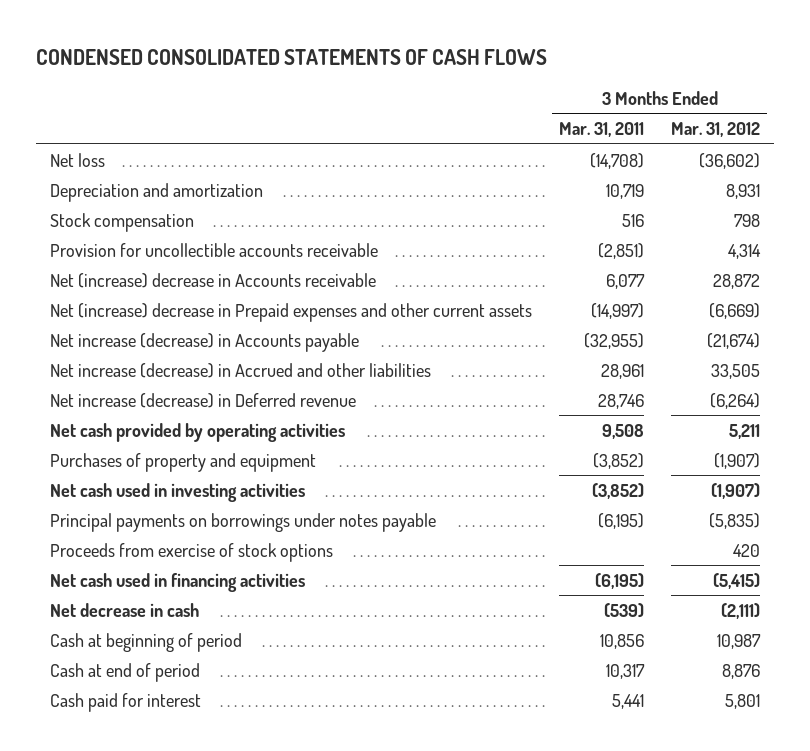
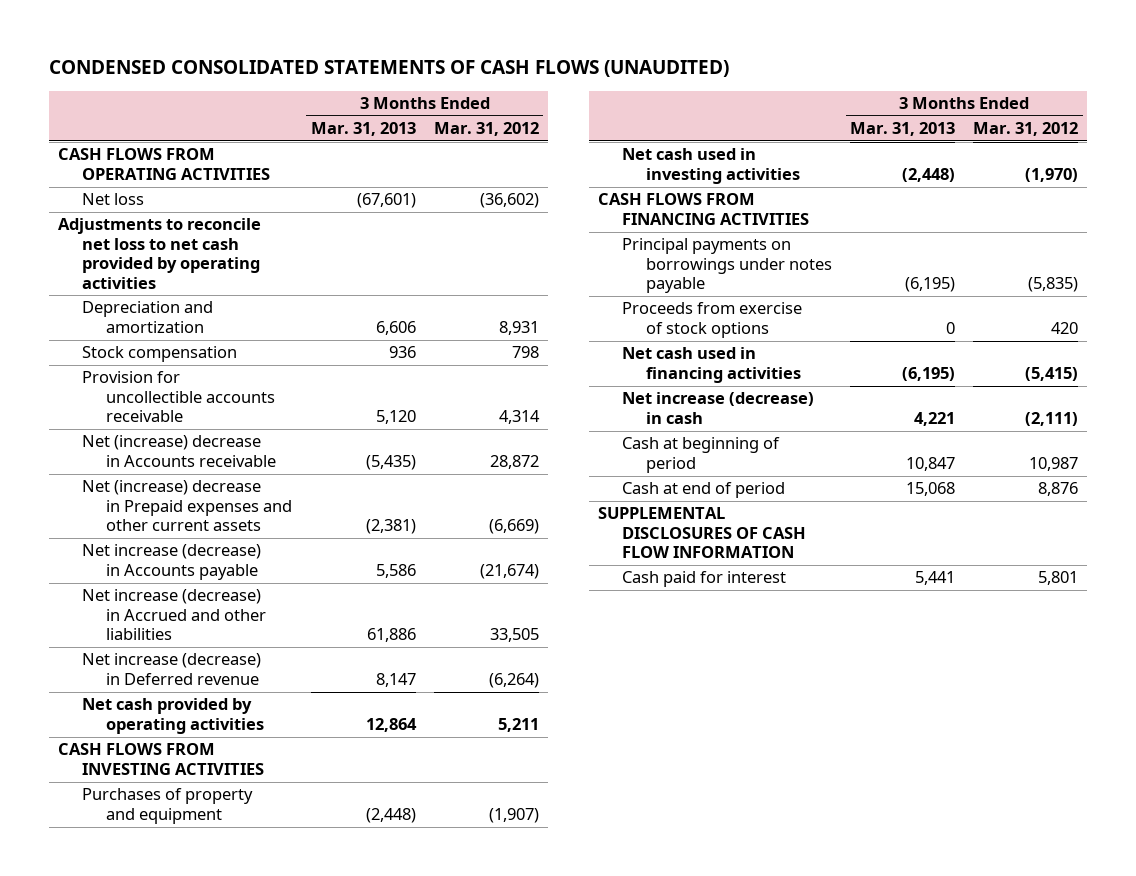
- CONDENSED CONSOLIDATED STATEMENTS OF CASH FLOWS
+ CONDENSED CONSOLIDATED STATEMENTS OF CASH FLOWS (UNAUDITED)
- | 3 Months Ended Mar. 31, 2011 | 3 Months Ended Mar. 31, 2012
+ | 3 Months Ended Mar. 31, 2013 | 3 Months Ended Mar. 31, 2012
+ CASH FLOWS FROM OPERATING ACTIVITIES
+ Adjustments to reconcile net loss to net cash provided by operating activities
+ CASH FLOWS FROM INVESTING ACTIVITIES
- Net cash used in investing activities | (3,852) | (1,907)
+ Net cash used in investing activities | (2,448) | (1,970)
+ CASH FLOWS FROM FINANCING ACTIVITIES
- Net decrease in cash | (539) | (2,111)
+ Net increase (decrease) in cash | 4,221 | (2,111)
+ SUPPLEMENTAL DISCLOSURES OF CASH FLOW INFORMATION

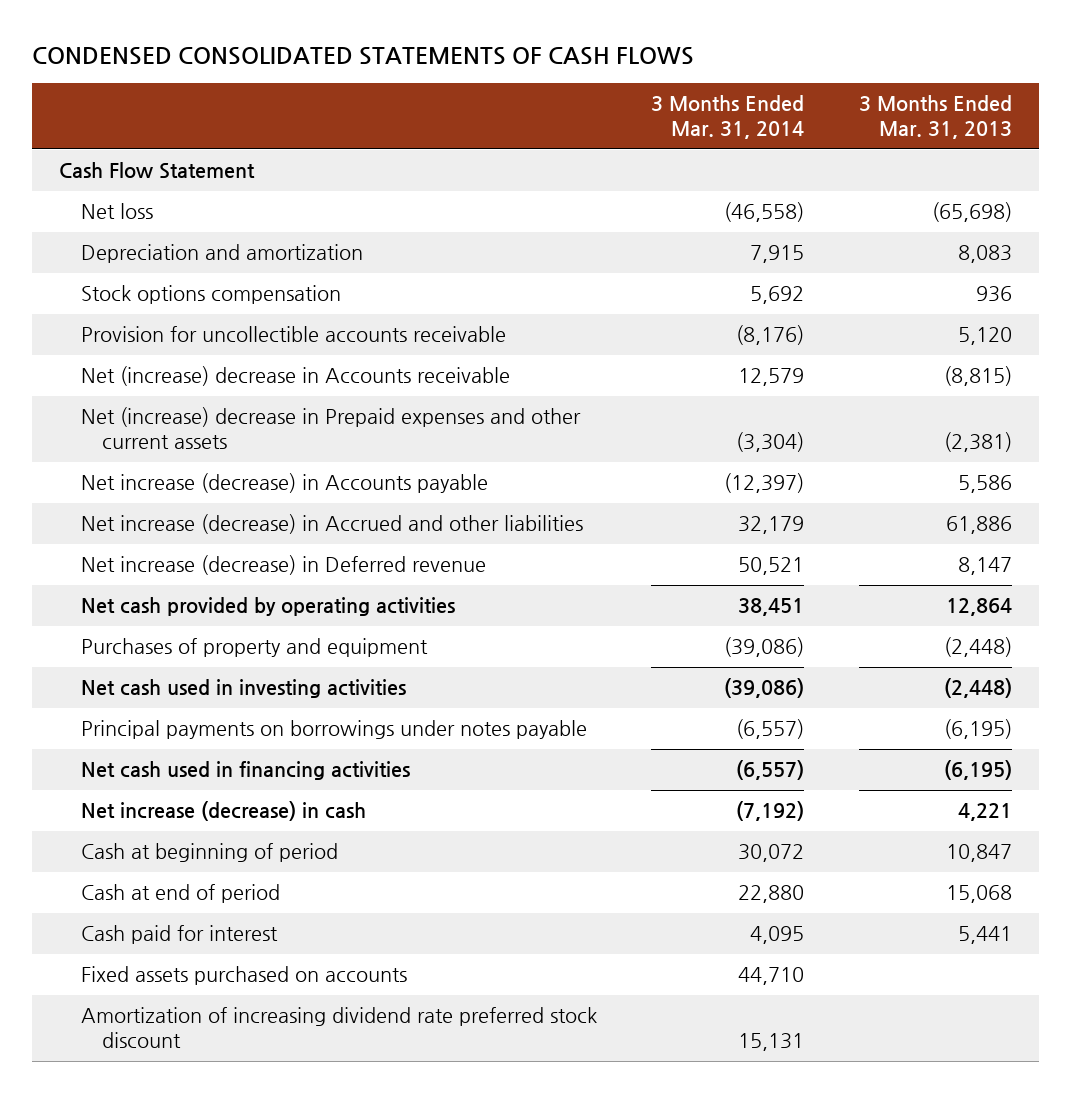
- CONDENSED CONSOLIDATED STATEMENTS OF CASH FLOWS (UNAUDITED)
+ CONDENSED CONSOLIDATED STATEMENTS OF CASH FLOWS
- | 3 Months Ended Mar. 31, 2013 | 3 Months Ended Mar. 31, 2012
+ | 3 Months Ended Mar. 31, 2014 | 3 Months Ended Mar. 31, 2013
- CASH FLOWS FROM OPERATING ACTIVITIES
- Net loss | (67,601) | (36,602)
- Adjustments to reconcile net loss to net cash provided by operating activities
- Depreciation and amortization | 6,606 | 8,931
- Stock compensation | 936 | 798
+ Cash Flow Statement
+ Net loss | (46,558) | (65,698)
+ Depreciation and amortization | 7,915 | 8,083
+ Stock options compensation | 5,692 | 936
- Net (increase) decrease in Accounts receivable | (5,435) | 28,872
+ Net (increase) decrease in Accounts receivable | 12,579 | (8,815)
- CASH FLOWS FROM INVESTING ACTIVITIES
- CASH FLOWS FROM FINANCING ACTIVITIES
- Proceeds from exercise of stock options | 0 | 420
- SUPPLEMENTAL DISCLOSURES OF CASH FLOW INFORMATION
+ Fixed assets purchased on accounts | 44,710 |
+ Amortization of increasing dividend rate preferred stock discount | 15,131 |

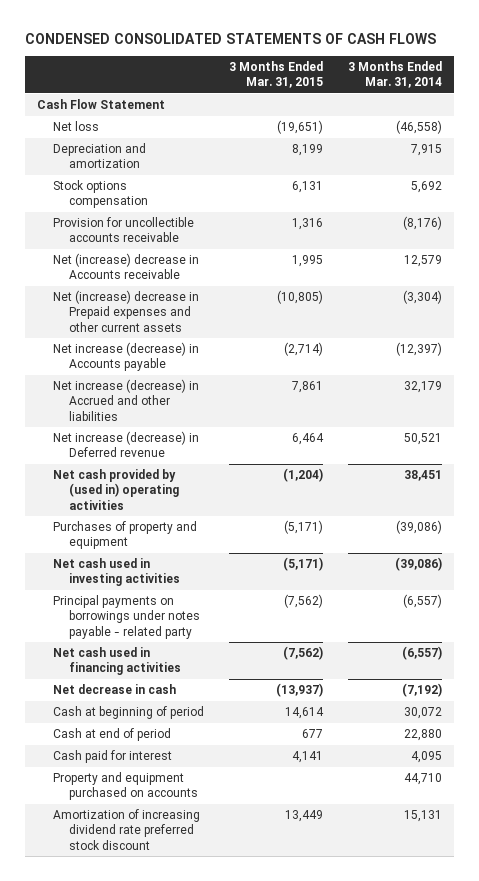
- | 3 Months Ended Mar. 31, 2014 | 3 Months Ended Mar. 31, 2013
+ | 3 Months Ended Mar. 31, 2015 | 3 Months Ended Mar. 31, 2014
- Net cash provided by operating activities | 38,451 | 12,864
+ Net cash provided by (used in) operating activities | (1,204) | 38,451
- Principal payments on borrowings under notes payable | (6,557) | (6,195)
+ Principal payments on borrowings under notes payable - related party | (7,562) | (6,557)
- Net increase (decrease) in cash | (7,192) | 4,221
+ Net decrease in cash | (13,937) | (7,192)
- Fixed assets purchased on accounts | 44,710 |
+ Property and equipment purchased on accounts | | 44,710

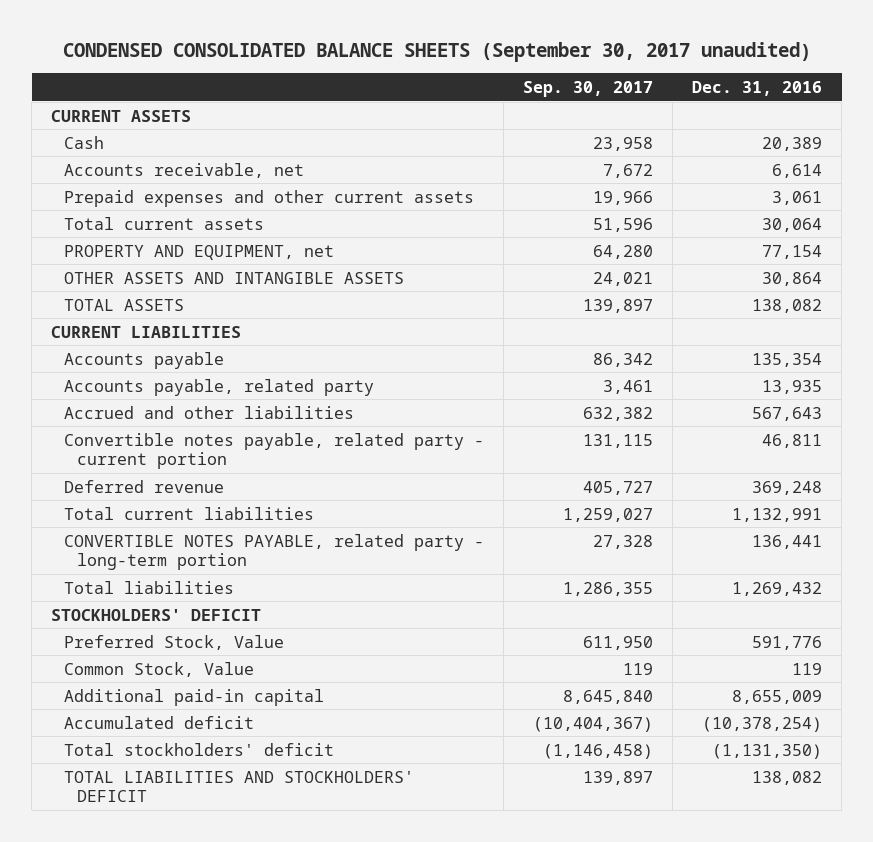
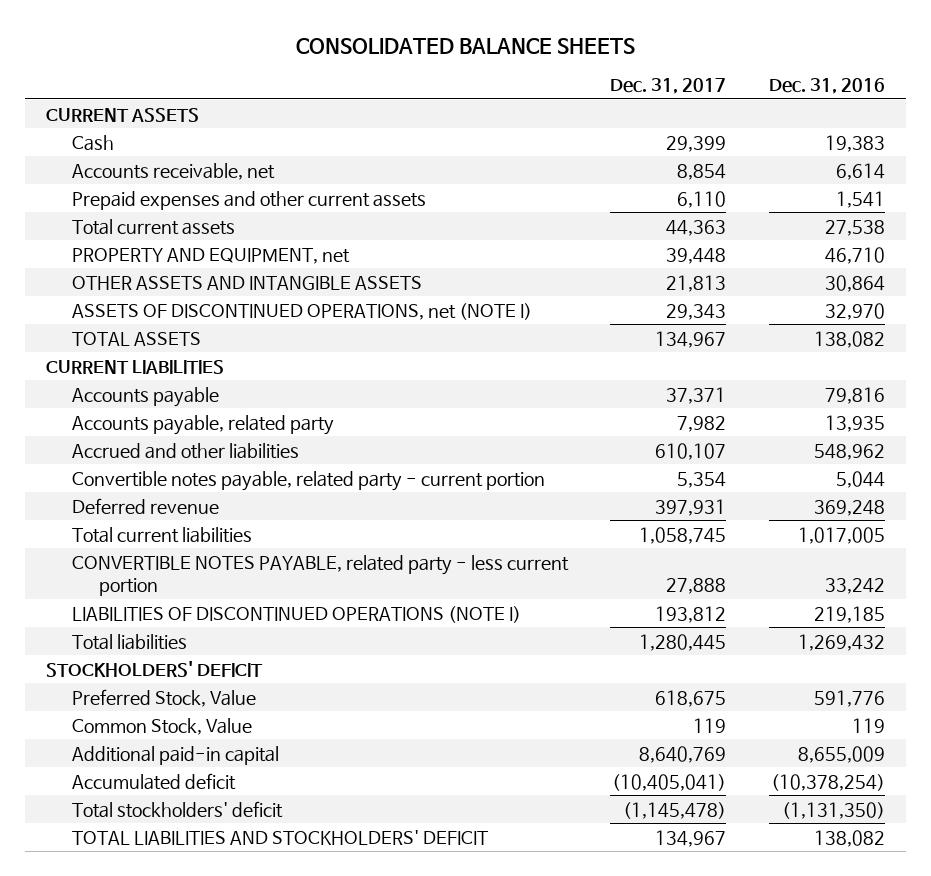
- CONDENSED CONSOLIDATED BALANCE SHEETS (September 30, 2017 unaudited)
+ CONSOLIDATED BALANCE SHEETS
- | Sep. 30, 2017 | Dec. 31, 2016
+ | Dec. 31, 2017 | Dec. 31, 2016
- Cash | 23,958 | 20,389
+ Cash | 29,399 | 19,383
- Prepaid expenses and other current assets | 19,966 | 3,061
- Total current assets | 51,596 | 30,064
- PROPERTY AND EQUIPMENT, net | 64,280 | 77,154
+ Prepaid expenses and other current assets | 6,110 | 1,541
+ Total current assets | 44,363 | 27,538
+ PROPERTY AND EQUIPMENT, net | 39,448 | 46,710
+ ASSETS OF DISCONTINUED OPERATIONS, net (NOTE I) | 29,343 | 32,970
- Accounts payable | 86,342 | 135,354
+ Accounts payable | 37,371 | 79,816
- Accrued and other liabilities | 632,382 | 567,643
- Convertible notes payable, related party - current portion | 131,115 | 46,811
+ Accrued and other liabilities | 610,107 | 548,962
+ Convertible notes payable, related party - current portion | 5,354 | 5,044
- Total current liabilities | 1,259,027 | 1,132,991
- CONVERTIBLE NOTES PAYABLE, related party - long-term portion | 27,328 | 136,441
+ Total current liabilities | 1,058,745 | 1,017,005
+ CONVERTIBLE NOTES PAYABLE, related party - less current portion | 27,888 | 33,242
+ LIABILITIES OF DISCONTINUED OPERATIONS (NOTE I) | 193,812 | 219,185

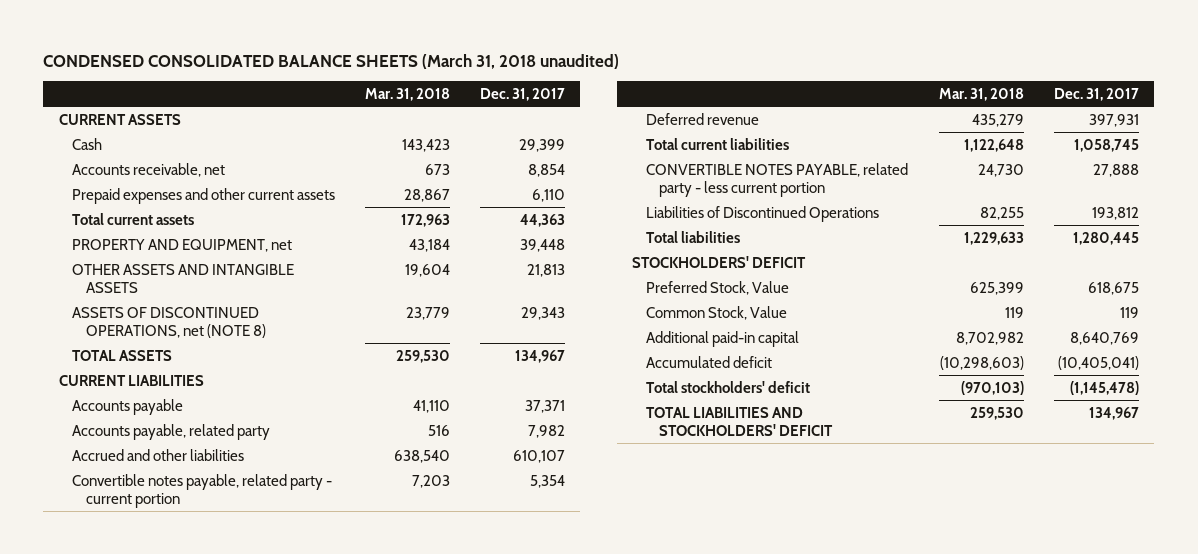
- CONSOLIDATED BALANCE SHEETS
+ CONDENSED CONSOLIDATED BALANCE SHEETS (March 31, 2018 unaudited)
- | Dec. 31, 2017 | Dec. 31, 2016
+ | Mar. 31, 2018 | Dec. 31, 2017
- ASSETS OF DISCONTINUED OPERATIONS, net (NOTE I) | 29,343 | 32,970
+ ASSETS OF DISCONTINUED OPERATIONS, net (NOTE 8) | 23,779 | 29,343
- LIABILITIES OF DISCONTINUED OPERATIONS (NOTE I) | 193,812 | 219,185
+ Liabilities of Discontinued Operations | 82,255 | 193,812

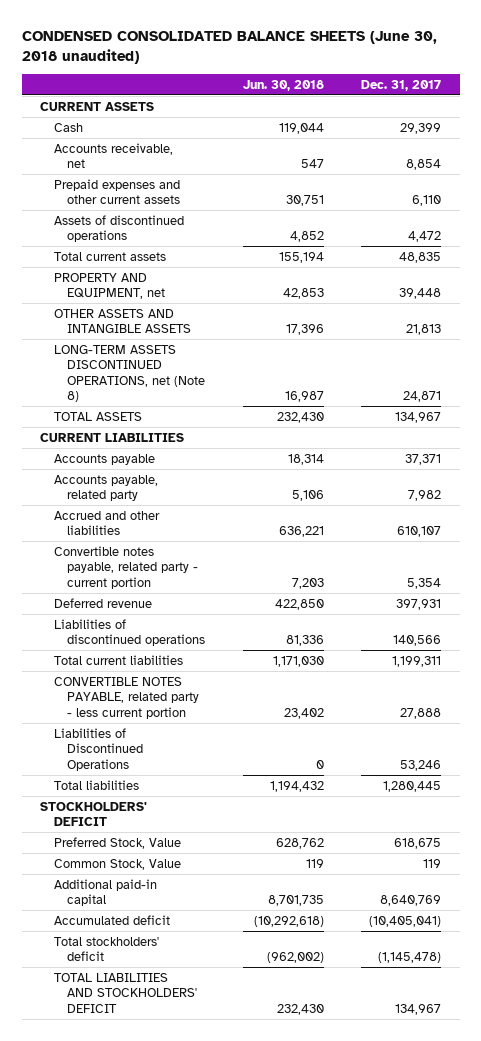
- CONDENSED CONSOLIDATED BALANCE SHEETS (March 31, 2018 unaudited)
+ CONDENSED CONSOLIDATED BALANCE SHEETS (June 30, 2018 unaudited)
- | Mar. 31, 2018 | Dec. 31, 2017
+ | Jun. 30, 2018 | Dec. 31, 2017
- Total current assets | 172,963 | 44,363
+ Assets of discontinued operations | 4,852 | 4,472
+ Total current assets | 155,194 | 48,835
- ASSETS OF DISCONTINUED OPERATIONS, net (NOTE 8) | 23,779 | 29,343
+ LONG-TERM ASSETS DISCONTINUED OPERATIONS, net (Note 8) | 16,987 | 24,871
- Total current liabilities | 1,122,648 | 1,058,745
+ Liabilities of discontinued operations | 81,336 | 140,566
+ Total current liabilities | 1,171,030 | 1,199,311
- Liabilities of Discontinued Operations | 82,255 | 193,812
+ Liabilities of Discontinued Operations | 0 | 53,246

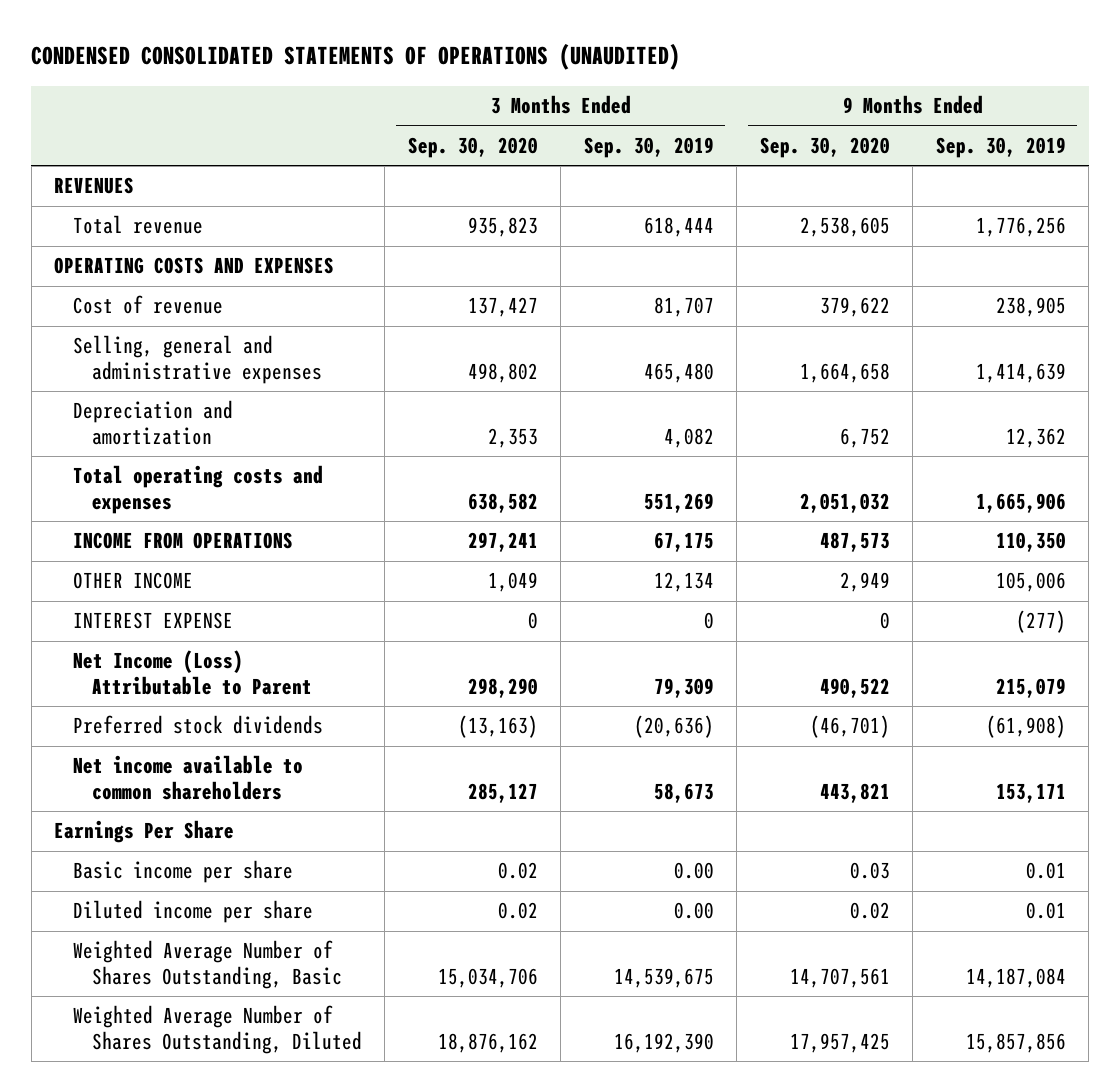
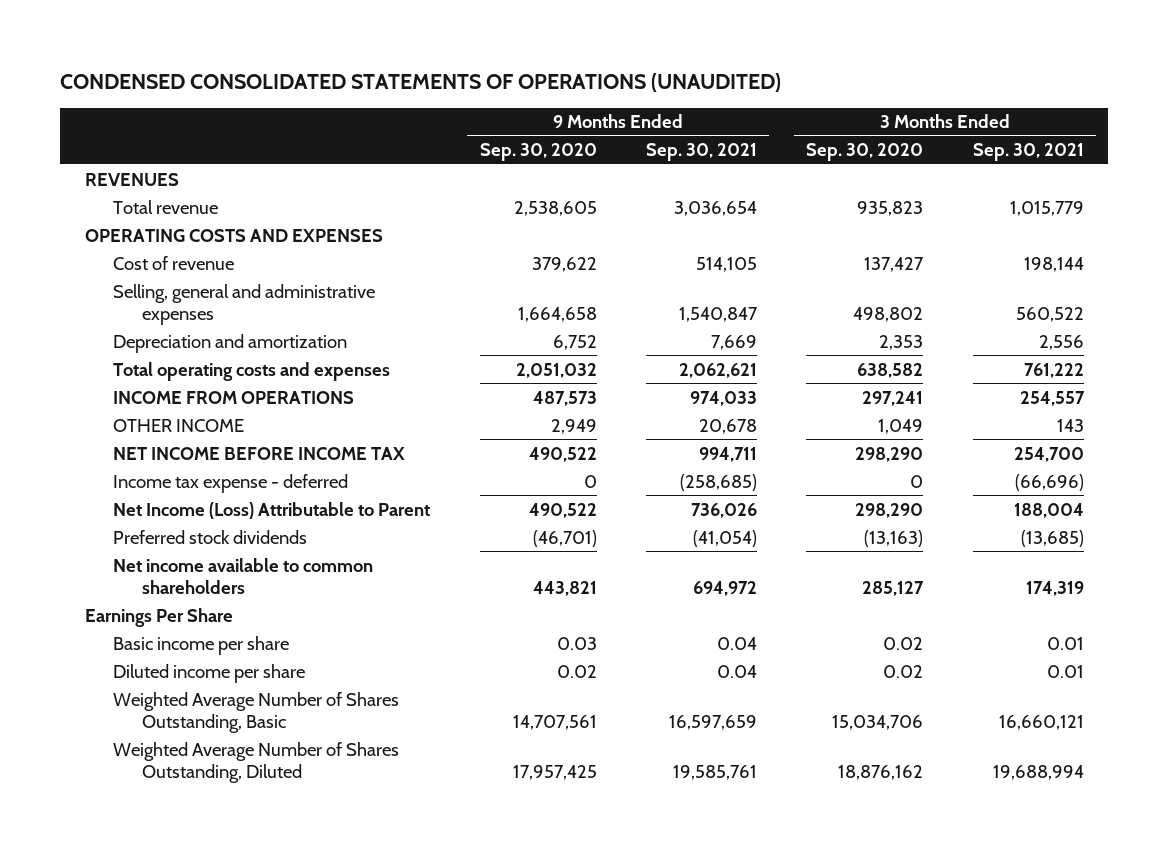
- | 3 Months Ended Sep. 30, 2020 | 3 Months Ended Sep. 30, 2019 | 9 Months Ended Sep. 30, 2020 | 9 Months Ended Sep. 30, 2019
+ | 9 Months Ended Sep. 30, 2020 | 9 Months Ended Sep. 30, 2021 | 3 Months Ended Sep. 30, 2020 | 3 Months Ended Sep. 30, 2021
- INTEREST EXPENSE | 0 | 0 | 0 | (277)
+ NET INCOME BEFORE INCOME TAX | 490,522 | 994,711 | 298,290 | 254,700
+ Income tax expense - deferred | 0 | (258,685) | 0 | (66,696)

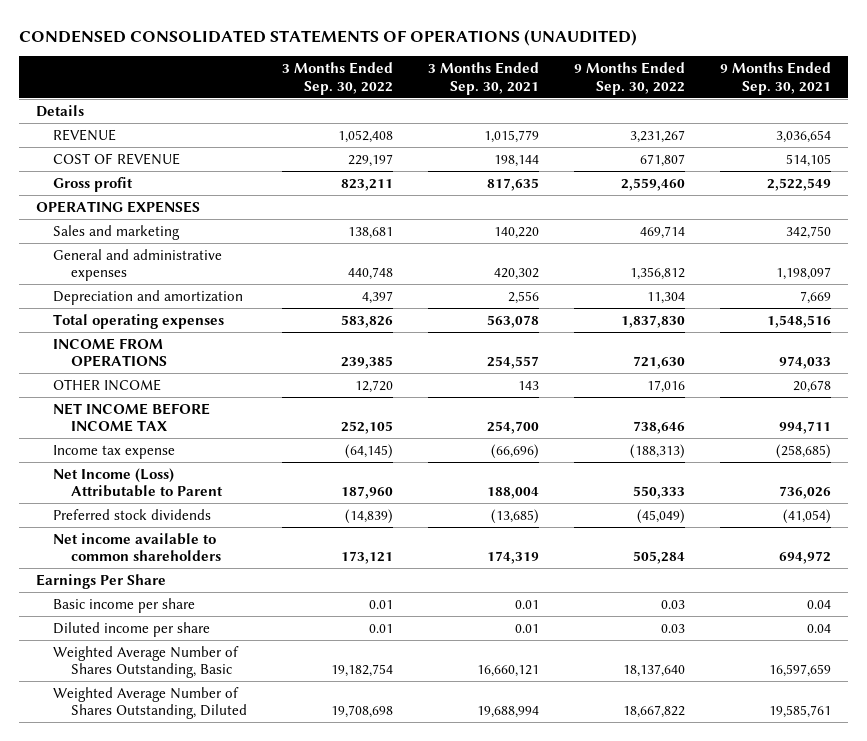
- | 9 Months Ended Sep. 30, 2020 | 9 Months Ended Sep. 30, 2021 | 3 Months Ended Sep. 30, 2020 | 3 Months Ended Sep. 30, 2021
+ | 3 Months Ended Sep. 30, 2022 | 3 Months Ended Sep. 30, 2021 | 9 Months Ended Sep. 30, 2022 | 9 Months Ended Sep. 30, 2021
- REVENUES
- Total revenue | 2,538,605 | 3,036,654 | 935,823 | 1,015,779
- OPERATING COSTS AND EXPENSES
- Cost of revenue | 379,622 | 514,105 | 137,427 | 198,144
- Selling, general and administrative expenses | 1,664,658 | 1,540,847 | 498,802 | 560,522
+ Details
+ REVENUE | 1,052,408 | 1,015,779 | 3,231,267 | 3,036,654
+ COST OF REVENUE | 229,197 | 198,144 | 671,807 | 514,105
+ Gross profit | 823,211 | 817,635 | 2,559,460 | 2,522,549
+ OPERATING EXPENSES
+ Sales and marketing | 138,681 | 140,220 | 469,714 | 342,750
+ General and administrative expenses | 440,748 | 420,302 | 1,356,812 | 1,198,097
- Total operating costs and expenses | 2,051,032 | 2,062,621 | 638,582 | 761,222
+ Total operating expenses | 583,826 | 563,078 | 1,837,830 | 1,548,516
- Income tax expense - deferred | 0 | (258,685) | 0 | (66,696)
+ Income tax expense | (64,145) | (66,696) | (188,313) | (258,685)

